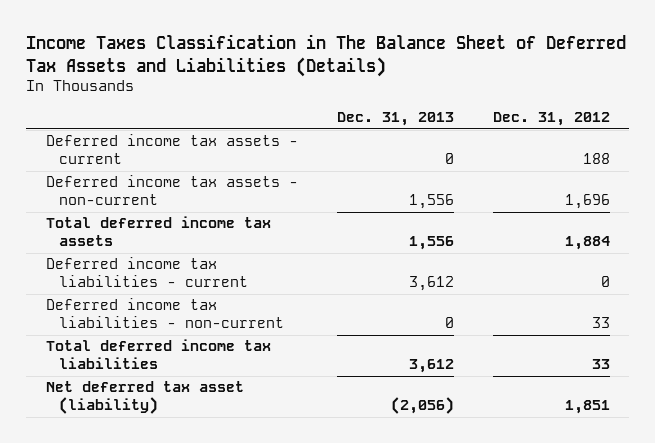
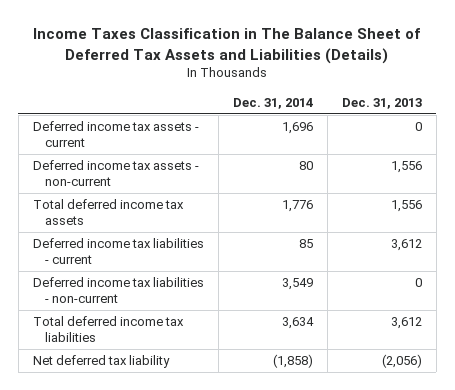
- | Dec. 31, 2013 | Dec. 31, 2012
+ | Dec. 31, 2014 | Dec. 31, 2013
- Net deferred tax asset (liability) | (2,056) | 1,851
+ Net deferred tax liability | (1,858) | (2,056)

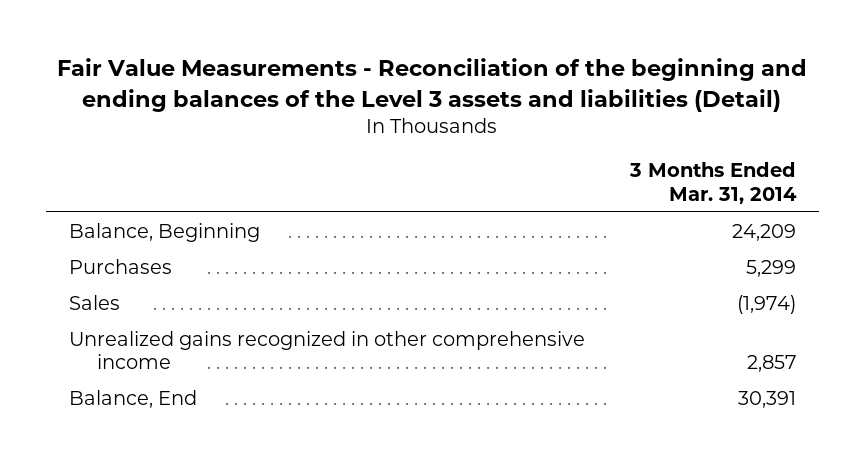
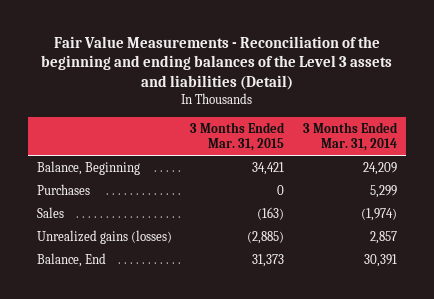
- | 3 Months Ended Mar. 31, 2014
+ | 3 Months Ended Mar. 31, 2015 | 3 Months Ended Mar. 31, 2014
- Unrealized gains recognized in other comprehensive income | 2,857
+ Unrealized gains (losses) | (2,885) | 2,857

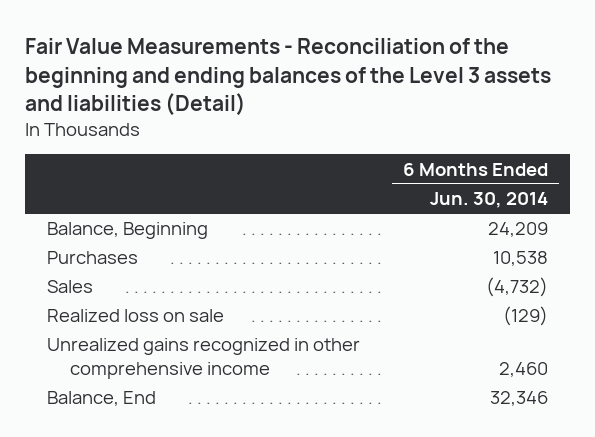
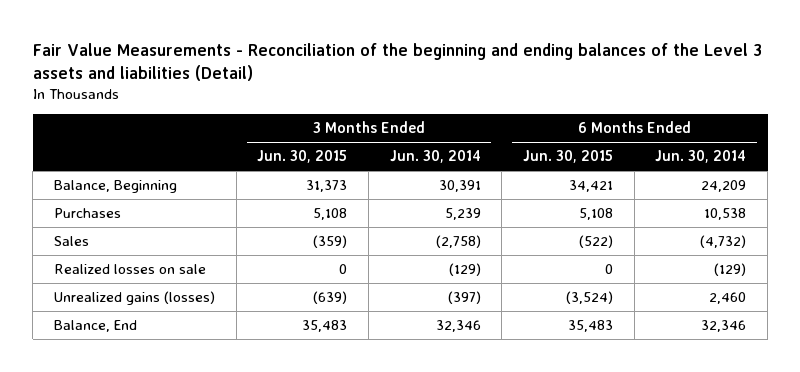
- | 6 Months Ended Jun. 30, 2014
+ | 3 Months Ended Jun. 30, 2015 | 3 Months Ended Jun. 30, 2014 | 6 Months Ended Jun. 30, 2015 | 6 Months Ended Jun. 30, 2014
- Realized loss on sale | (129)
- Unrealized gains recognized in other comprehensive income | 2,460
+ Realized losses on sale | 0 | (129) | 0 | (129)
+ Unrealized gains (losses) | (639) | (397) | (3,524) | 2,460

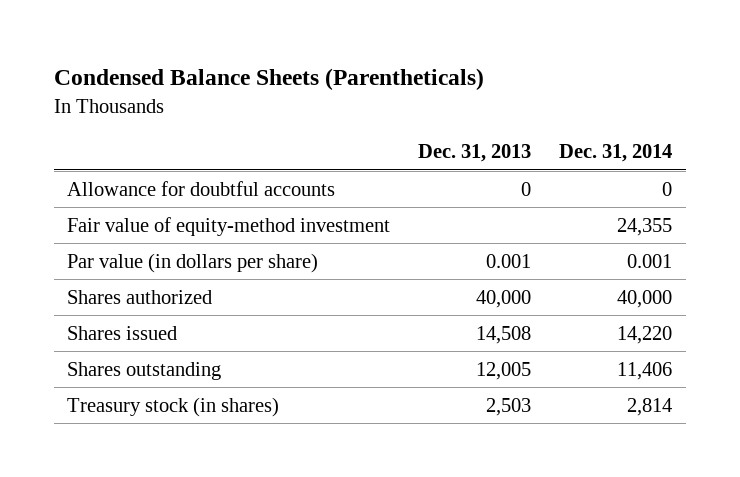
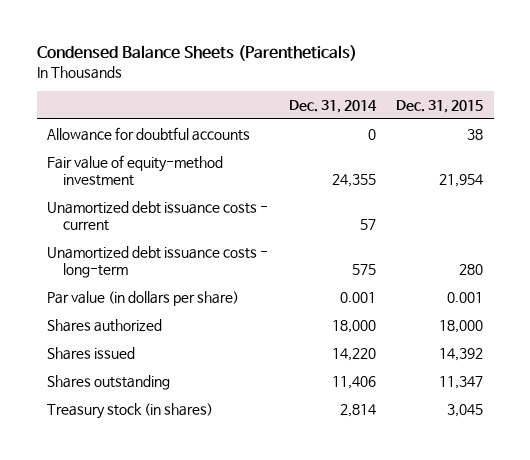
- | Dec. 31, 2013 | Dec. 31, 2014
+ | Dec. 31, 2014 | Dec. 31, 2015
+ Unamortized debt issuance costs - current | 57 |
+ Unamortized debt issuance costs - long-term | 575 | 280
- Shares authorized | 40,000 | 40,000
+ Shares authorized | 18,000 | 18,000

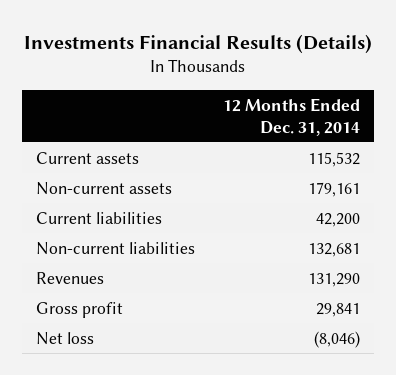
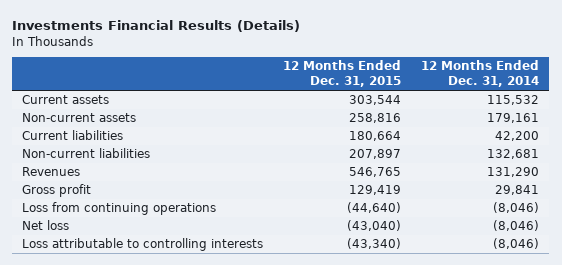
- | 12 Months Ended Dec. 31, 2014
+ | 12 Months Ended Dec. 31, 2015 | 12 Months Ended Dec. 31, 2014
+ Loss from continuing operations | (44,640) | (8,046)
+ Loss attributable to controlling interests | (43,340) | (8,046)

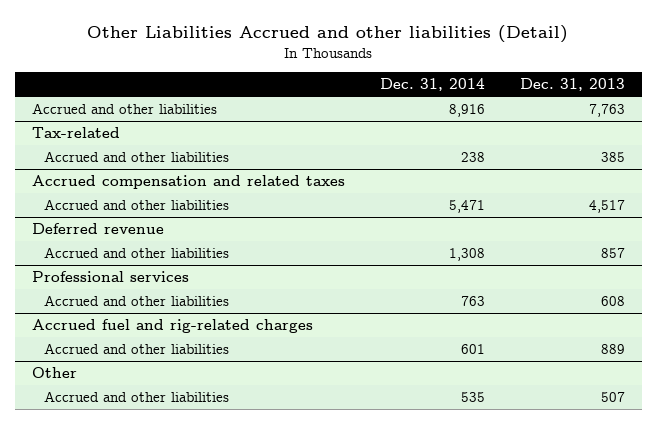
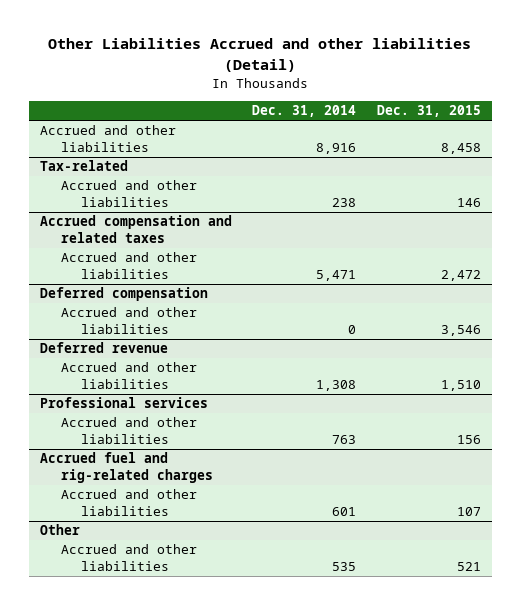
- | Dec. 31, 2014 | Dec. 31, 2013
+ | Dec. 31, 2014 | Dec. 31, 2015
+ Deferred compensation
+ Accrued and other liabilities | 0 | 3,546

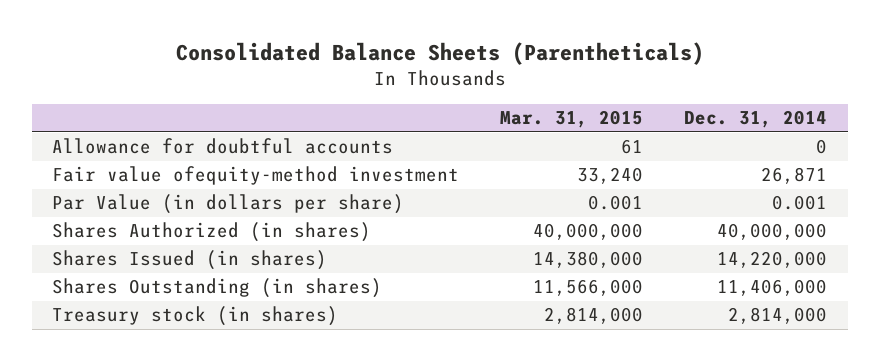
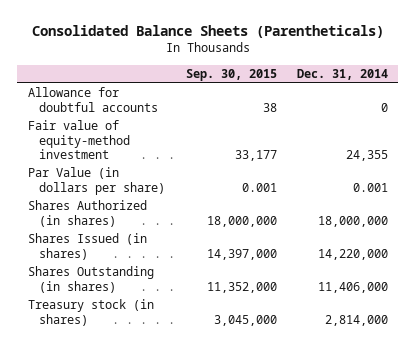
- | Mar. 31, 2015 | Dec. 31, 2014
+ | Sep. 30, 2015 | Dec. 31, 2014
- Fair value ofequity-method investment | 33,240 | 26,871
+ Fair value of equity-method investment | 33,177 | 24,355
- Shares Authorized (in shares) | 40,000,000 | 40,000,000
+ Shares Authorized (in shares) | 18,000,000 | 18,000,000

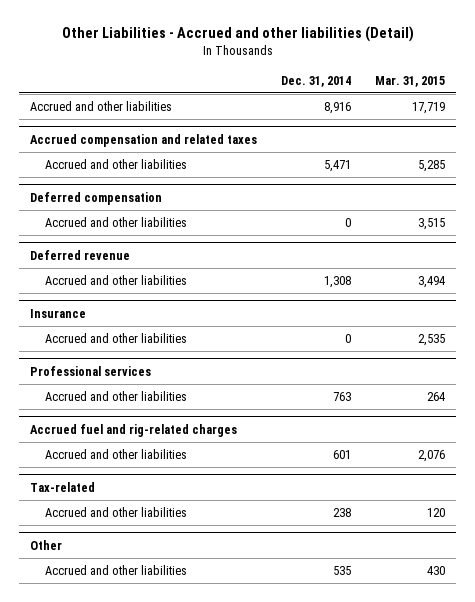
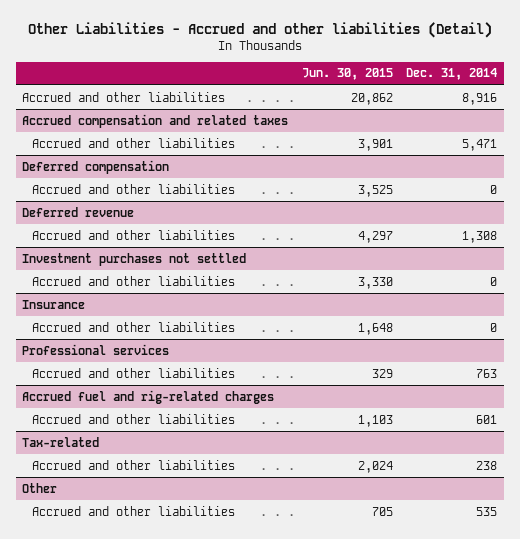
- | Dec. 31, 2014 | Mar. 31, 2015
+ | Jun. 30, 2015 | Dec. 31, 2014
+ Investment purchases not settled
+ Accrued and other liabilities | 3,330 | 0

